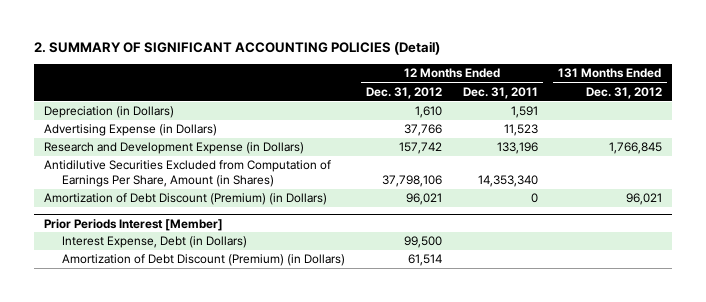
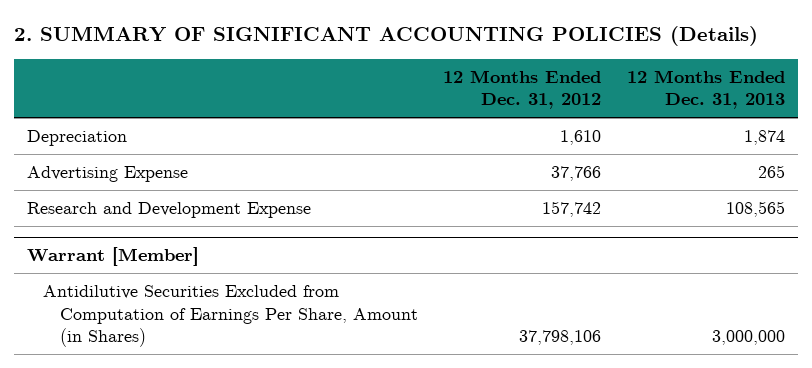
- 2. SUMMARY OF SIGNIFICANT ACCOUNTING POLICIES (Detail)
+ 2. SUMMARY OF SIGNIFICANT ACCOUNTING POLICIES (Details)
- | 12 Months Ended Dec. 31, 2012 | 12 Months Ended Dec. 31, 2011 | 131 Months Ended Dec. 31, 2012
+ | 12 Months Ended Dec. 31, 2012 | 12 Months Ended Dec. 31, 2013
- Depreciation (in Dollars) | 1,610 | 1,591 |
- Advertising Expense (in Dollars) | 37,766 | 11,523 |
- Research and Development Expense (in Dollars) | 157,742 | 133,196 | 1,766,845
+ Depreciation | 1,610 | 1,874
+ Advertising Expense | 37,766 | 265
+ Research and Development Expense | 157,742 | 108,565
+ Warrant [Member]
- Amortization of Debt Discount (Premium) (in Dollars) | 96,021 | 0 | 96,021
- Prior Periods Interest [Member]
- Interest Expense, Debt (in Dollars) | 99,500 | |
- Amortization of Debt Discount (Premium) (in Dollars) | 61,514 | |

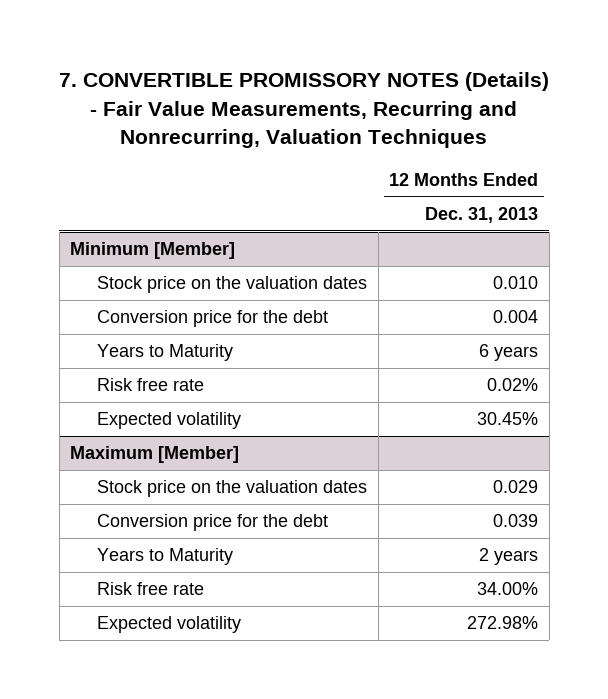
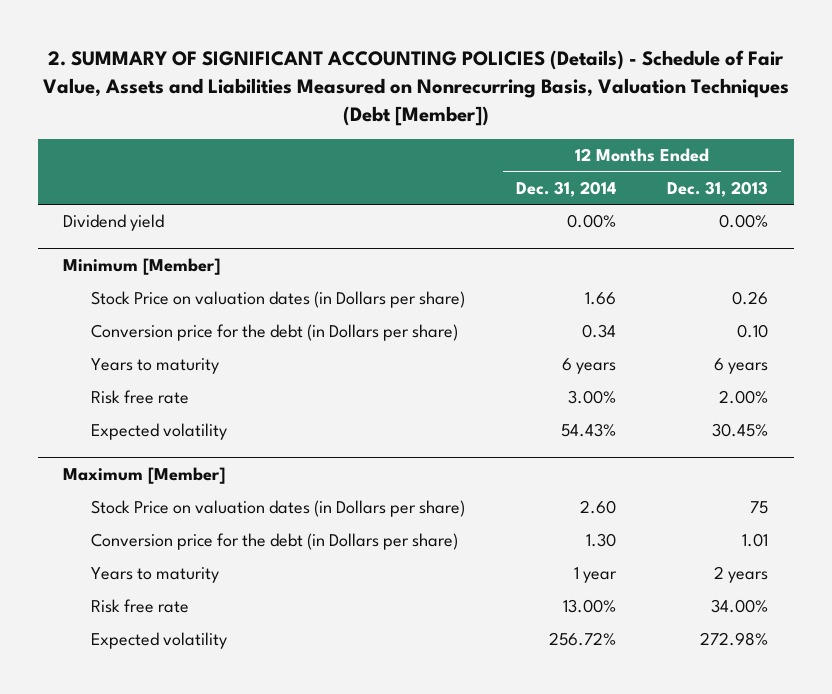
- 7. CONVERTIBLE PROMISSORY NOTES (Details) - Fair Value Measurements, Recurring and Nonrecurring, Valuation Techniques
+ 2. SUMMARY OF SIGNIFICANT ACCOUNTING POLICIES (Details) - Schedule of Fair Value, Assets and Liabilities Measured on Nonrecurring Basis, Valuation Techniques (Debt [Member])
- | 12 Months Ended Dec. 31, 2013
+ | 12 Months Ended Dec. 31, 2014 | 12 Months Ended Dec. 31, 2013
+ Dividend yield | 0.00% | 0.00%
@ Minimum [Member]
- Stock price on the valuation dates | 0.010
- Conversion price for the debt | 0.004
- Years to Maturity | 6 years
- Risk free rate | 0.02%
+ Stock Price on valuation dates (in Dollars per share) | 1.66 | 0.26
+ Conversion price for the debt (in Dollars per share) | 0.34 | 0.10
+ Years to maturity | 6 years | 6 years
+ Risk free rate | 3.00% | 2.00%
@ Maximum [Member]
- Stock price on the valuation dates | 0.029
- Conversion price for the debt | 0.039
- Years to Maturity | 2 years
+ Stock Price on valuation dates (in Dollars per share) | 2.60 | 75
+ Conversion price for the debt (in Dollars per share) | 1.30 | 1.01
+ Years to maturity | 1 year | 2 years

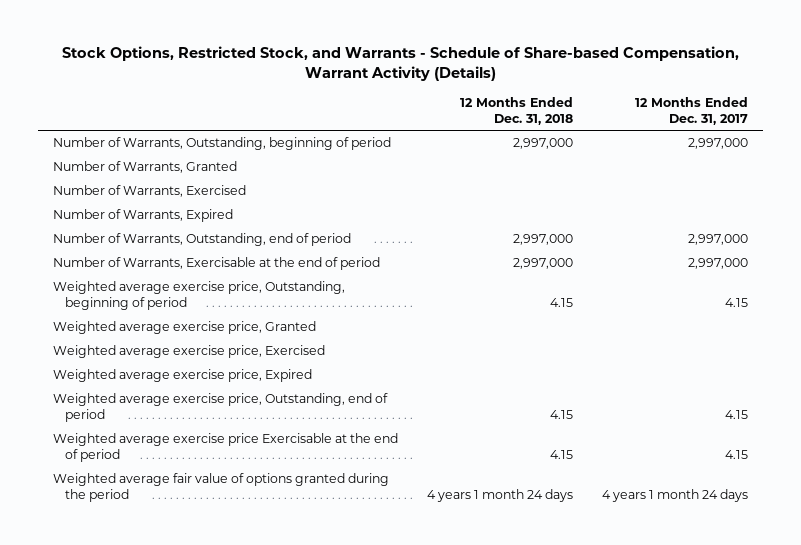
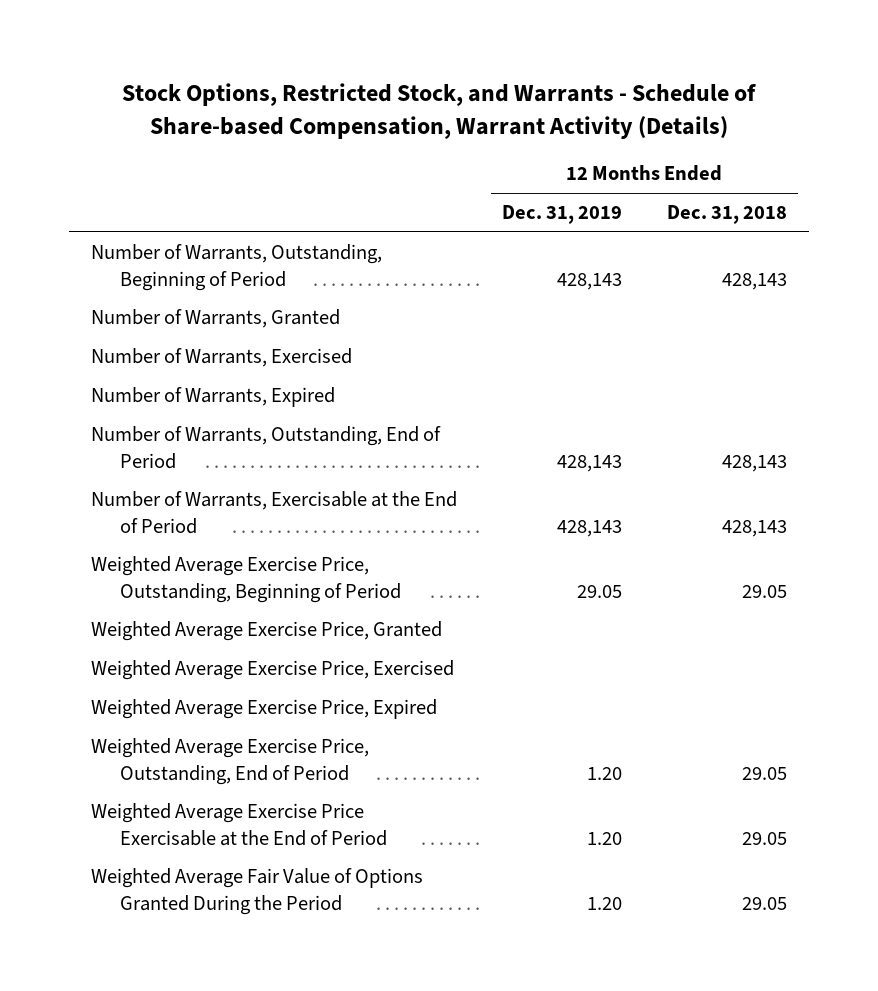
- | 12 Months Ended Dec. 31, 2018 | 12 Months Ended Dec. 31, 2017
+ | 12 Months Ended Dec. 31, 2019 | 12 Months Ended Dec. 31, 2018
- Number of Warrants, Outstanding, beginning of period | 2,997,000 | 2,997,000
+ Number of Warrants, Outstanding, Beginning of Period | 428,143 | 428,143
- Number of Warrants, Outstanding, end of period | 2,997,000 | 2,997,000
- Number of Warrants, Exercisable at the end of period | 2,997,000 | 2,997,000
- Weighted average exercise price, Outstanding, beginning of period | 4.15 | 4.15
- Weighted average exercise price, Granted
- Weighted average exercise price, Exercised
- Weighted average exercise price, Expired
- Weighted average exercise price, Outstanding, end of period | 4.15 | 4.15
- Weighted average exercise price Exercisable at the end of period | 4.15 | 4.15
- Weighted average fair value of options granted during the period | 4 years 1 month 24 days | 4 years 1 month 24 days
+ Number of Warrants, Outstanding, End of Period | 428,143 | 428,143
+ Number of Warrants, Exercisable at the End of Period | 428,143 | 428,143
+ Weighted Average Exercise Price, Outstanding, Beginning of Period | 29.05 | 29.05
+ Weighted Average Exercise Price, Granted
+ Weighted Average Exercise Price, Exercised
+ Weighted Average Exercise Price, Expired
+ Weighted Average Exercise Price, Outstanding, End of Period | 1.20 | 29.05
+ Weighted Average Exercise Price Exercisable at the End of Period | 1.20 | 29.05
+ Weighted Average Fair Value of Options Granted During the Period | 1.20 | 29.05

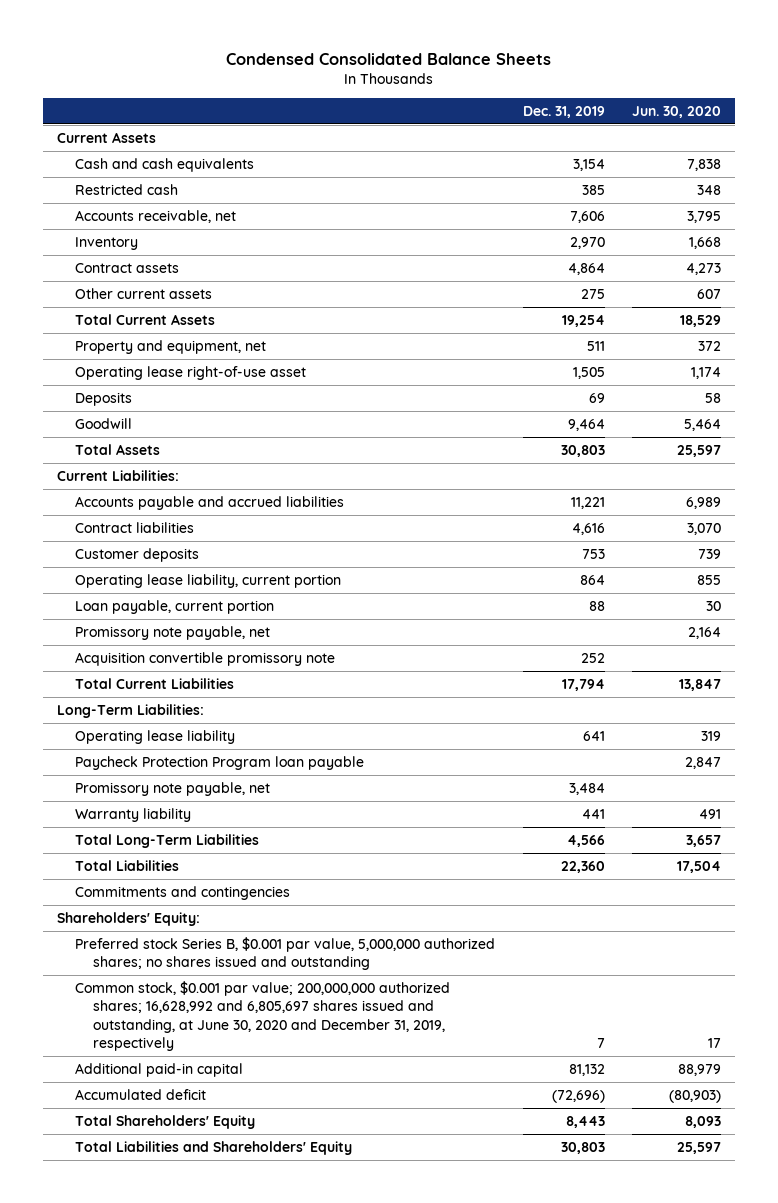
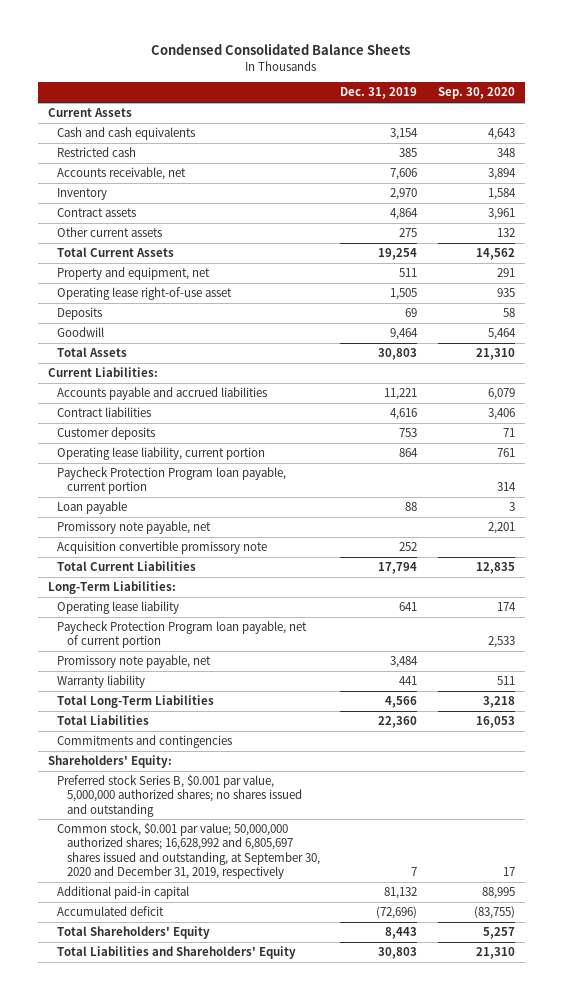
- | Dec. 31, 2019 | Jun. 30, 2020
+ | Dec. 31, 2019 | Sep. 30, 2020
- Loan payable, current portion | 88 | 30
+ Paycheck Protection Program loan payable, current portion | | 314
+ Loan payable | 88 | 3
- Paycheck Protection Program loan payable | | 2,847
+ Paycheck Protection Program loan payable, net of current portion | | 2,533
- Common stock, $0.001 par value; 200,000,000 authorized shares; 16,628,992 and 6,805,697 shares issued and outstanding, at June 30, 2020 and December 31, 2019, respectively | 7 | 17
+ Common stock, $0.001 par value; 50,000,000 authorized shares; 16,628,992 and 6,805,697 shares issued and outstanding, at September 30, 2020 and December 31, 2019, respectively | 7 | 17

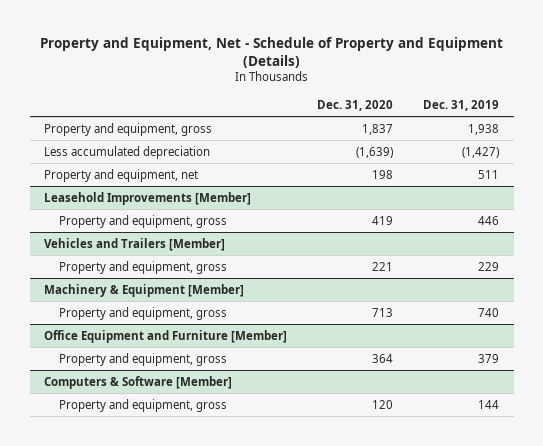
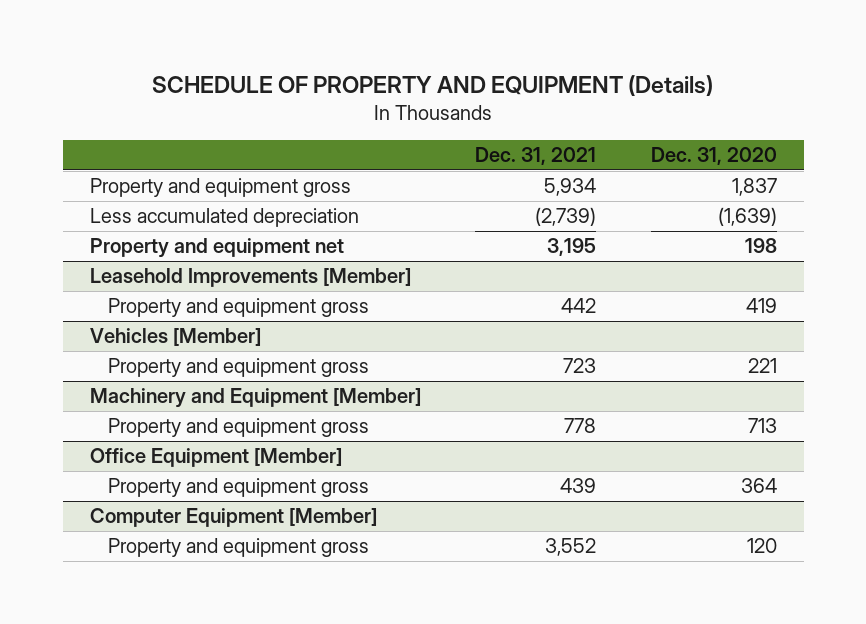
- Property and Equipment, Net - Schedule of Property and Equipment (Details)
+ SCHEDULE OF PROPERTY AND EQUIPMENT (Details)
- | Dec. 31, 2020 | Dec. 31, 2019
+ | Dec. 31, 2021 | Dec. 31, 2020
- Property and equipment, gross | 1,837 | 1,938
+ Property and equipment gross | 5,934 | 1,837
- Property and equipment, net | 198 | 511
+ Property and equipment net | 3,195 | 198
@ Leasehold Improvements [Member]
- Property and equipment, gross | 419 | 446
- Vehicles and Trailers [Member]
- Property and equipment, gross | 221 | 229
- Machinery & Equipment [Member]
- Property and equipment, gross | 713 | 740
- Office Equipment and Furniture [Member]
- Property and equipment, gross | 364 | 379
- Computers & Software [Member]
- Property and equipment, gross | 120 | 144
@ Leasehold Improvements [Member]
+ Property and equipment gross | 442 | 419
+ Vehicles [Member]
+ Property and equipment gross | 723 | 221
+ Machinery and Equipment [Member]
+ Property and equipment gross | 778 | 713
+ Office Equipment [Member]
+ Property and equipment gross | 439 | 364
+ Computer Equipment [Member]
+ Property and equipment gross | 3,552 | 120

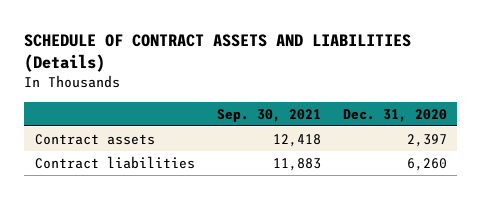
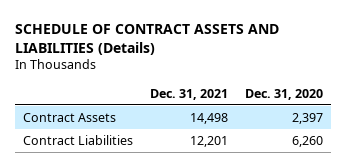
- | Sep. 30, 2021 | Dec. 31, 2020
+ | Dec. 31, 2021 | Dec. 31, 2020
- Contract assets | 12,418 | 2,397
- Contract liabilities | 11,883 | 6,260
+ Contract Assets | 14,498 | 2,397
+ Contract Liabilities | 12,201 | 6,260

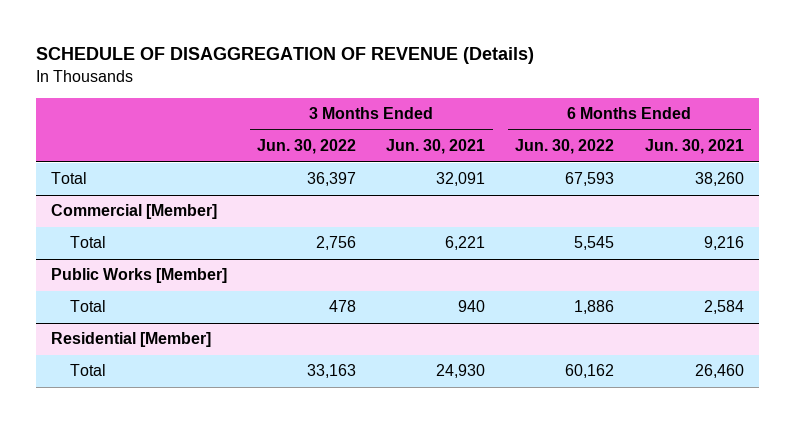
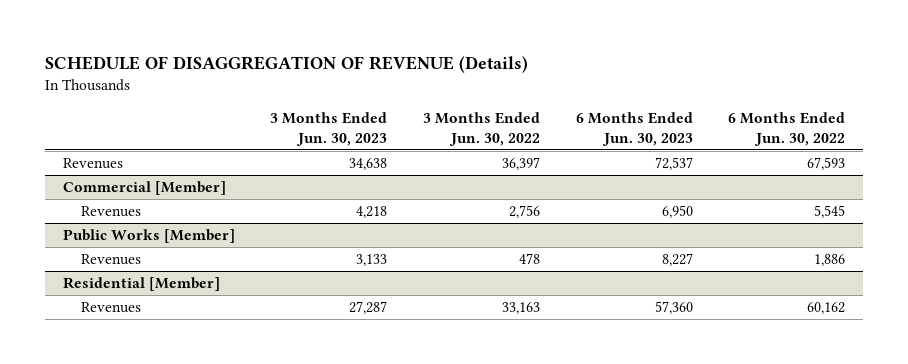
- | 3 Months Ended Jun. 30, 2022 | 3 Months Ended Jun. 30, 2021 | 6 Months Ended Jun. 30, 2022 | 6 Months Ended Jun. 30, 2021
+ | 3 Months Ended Jun. 30, 2023 | 3 Months Ended Jun. 30, 2022 | 6 Months Ended Jun. 30, 2023 | 6 Months Ended Jun. 30, 2022
- Total | 36,397 | 32,091 | 67,593 | 38,260
+ Revenues | 34,638 | 36,397 | 72,537 | 67,593
@ Commercial [Member]
- Total | 2,756 | 6,221 | 5,545 | 9,216
+ Revenues | 4,218 | 2,756 | 6,950 | 5,545
@ Public Works [Member]
- Total | 478 | 940 | 1,886 | 2,584
+ Revenues | 3,133 | 478 | 8,227 | 1,886
@ Residential [Member]
- Total | 33,163 | 24,930 | 60,162 | 26,460
+ Revenues | 27,287 | 33,163 | 57,360 | 60,162

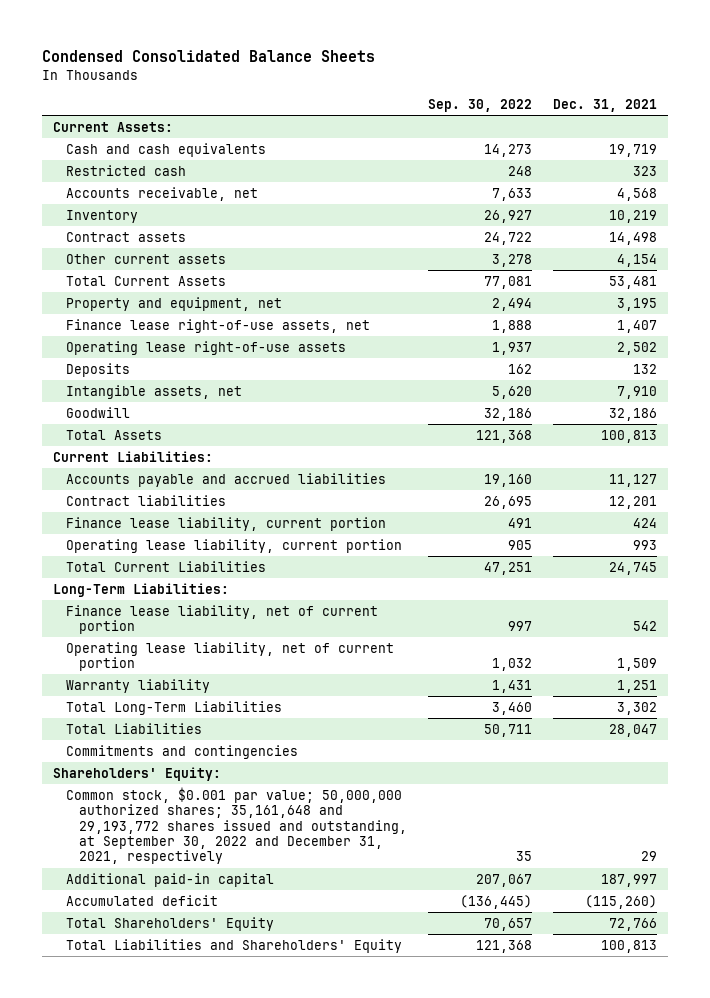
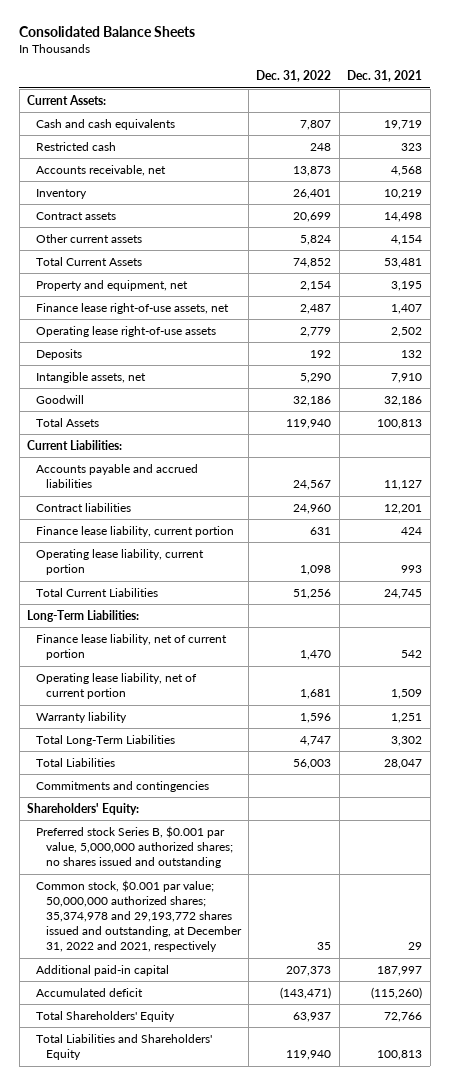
- Condensed Consolidated Balance Sheets
+ Consolidated Balance Sheets
- | Sep. 30, 2022 | Dec. 31, 2021
+ | Dec. 31, 2022 | Dec. 31, 2021
- Common stock, $0.001 par value; 50,000,000 authorized shares; 35,161,648 and 29,193,772 shares issued and outstanding, at September 30, 2022 and December 31, 2021, respectively | 35 | 29
+ Preferred stock Series B, $0.001 par value, 5,000,000 authorized shares; no shares issued and outstanding
+ Common stock, $0.001 par value; 50,000,000 authorized shares; 35,374,978 and 29,193,772 shares issued and outstanding, at December 31, 2022 and 2021, respectively | 35 | 29

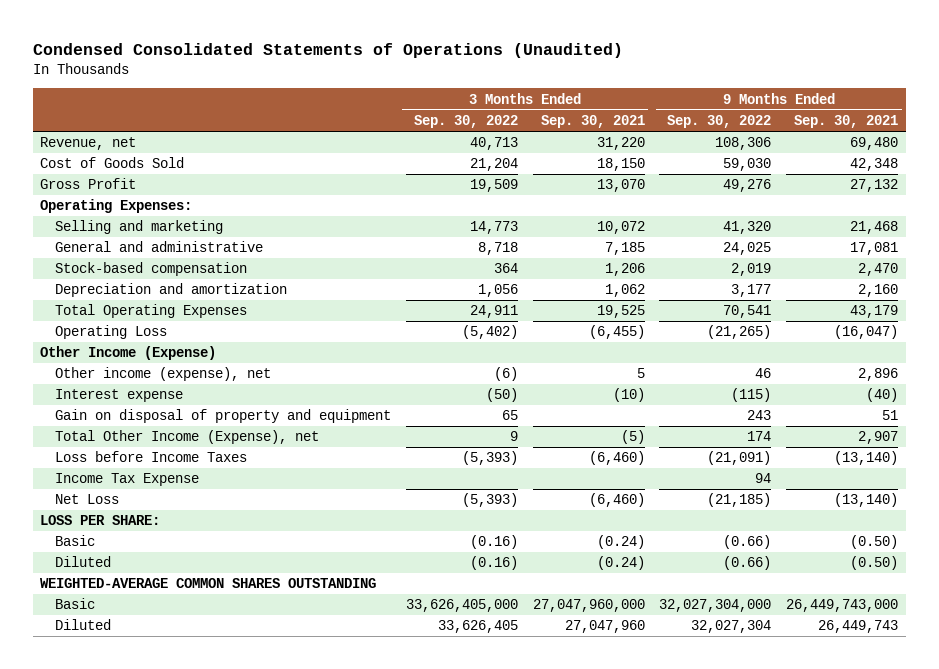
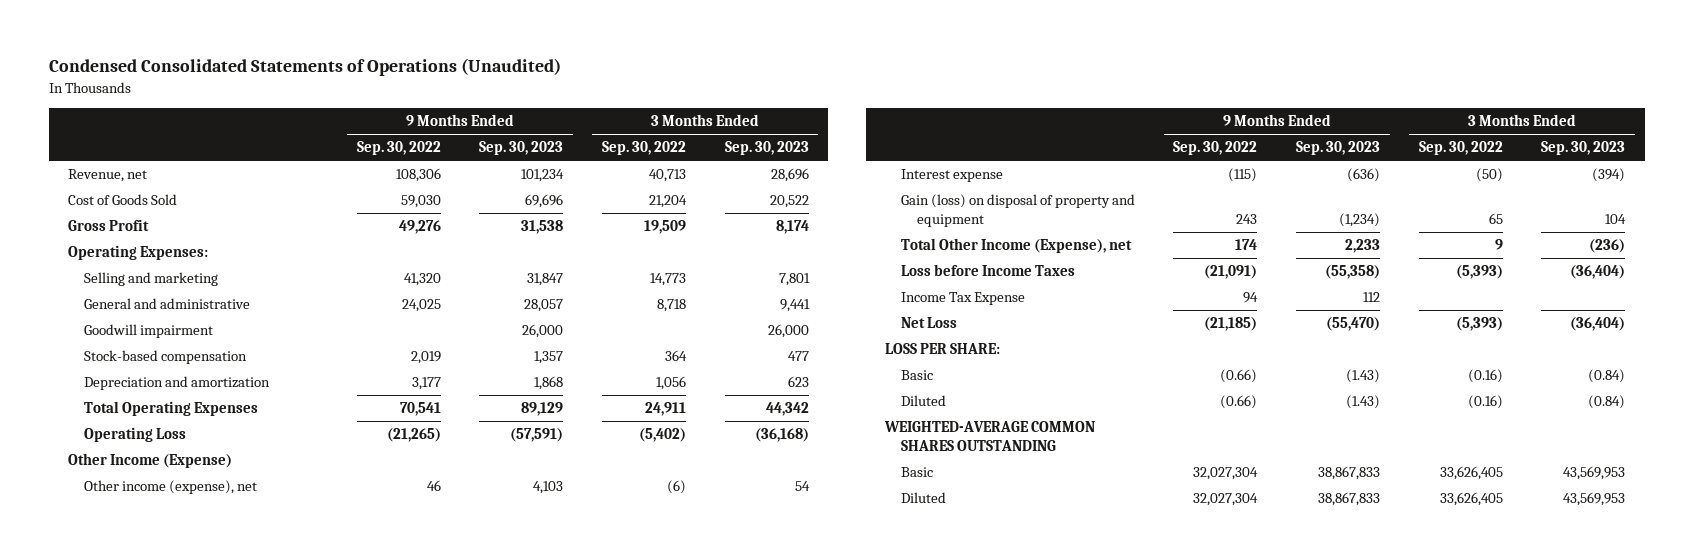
- | 3 Months Ended Sep. 30, 2022 | 3 Months Ended Sep. 30, 2021 | 9 Months Ended Sep. 30, 2022 | 9 Months Ended Sep. 30, 2021
+ | 9 Months Ended Sep. 30, 2022 | 9 Months Ended Sep. 30, 2023 | 3 Months Ended Sep. 30, 2022 | 3 Months Ended Sep. 30, 2023
+ Goodwill impairment | | 26,000 | | 26,000
- Gain on disposal of property and equipment | 65 | | 243 | 51
+ Gain (loss) on disposal of property and equipment | 243 | (1,234) | 65 | 104
- Basic | 33,626,405,000 | 27,047,960,000 | 32,027,304,000 | 26,449,743,000
+ Basic | 32,027,304 | 38,867,833 | 33,626,405 | 43,569,953

